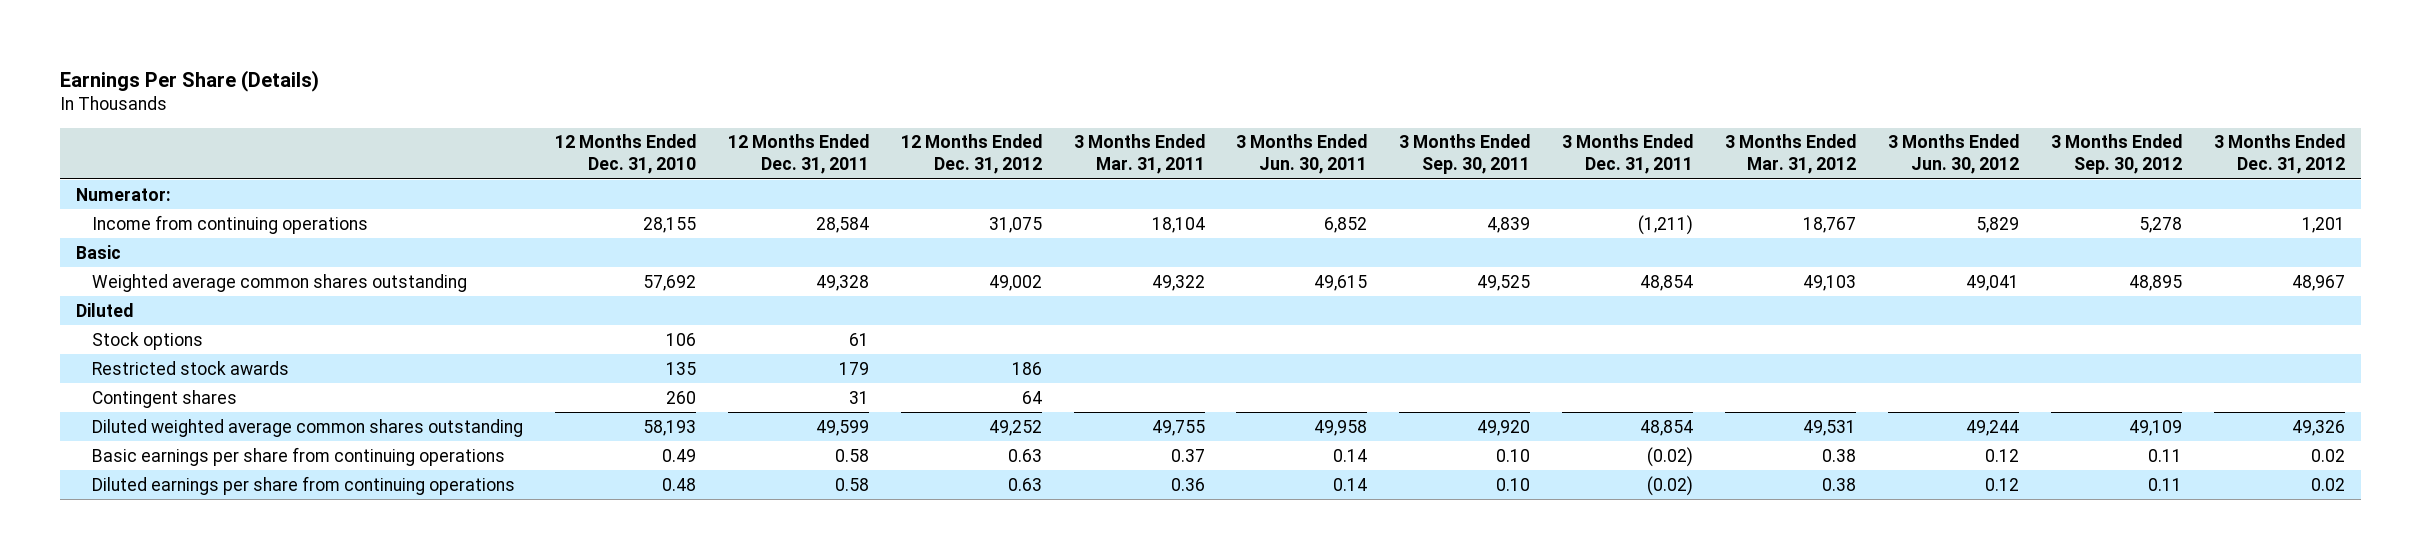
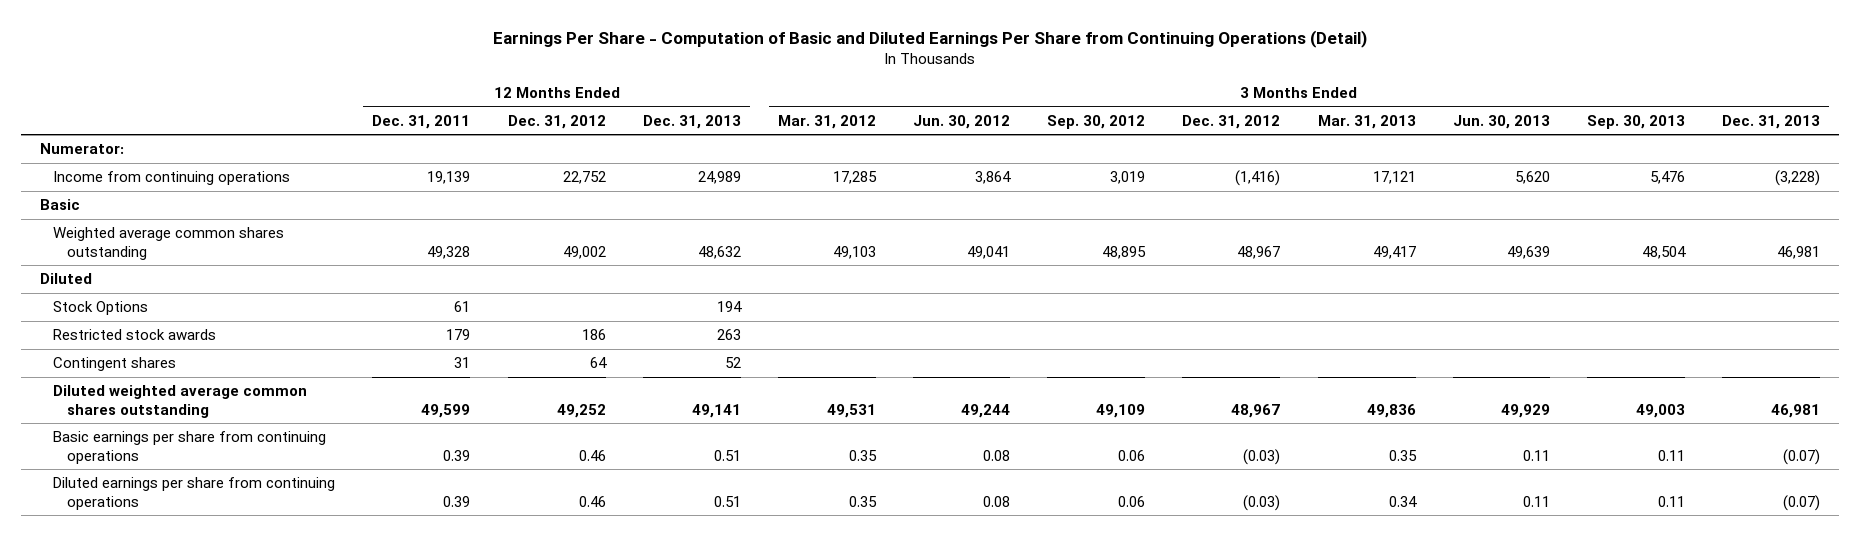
- Earnings Per Share (Details)
+ Earnings Per Share - Computation of Basic and Diluted Earnings Per Share from Continuing Operations (Detail)
- | 12 Months Ended Dec. 31, 2010 | 12 Months Ended Dec. 31, 2011 | 12 Months Ended Dec. 31, 2012 | 3 Months Ended Mar. 31, 2011 | 3 Months Ended Jun. 30, 2011 | 3 Months Ended Sep. 30, 2011 | 3 Months Ended Dec. 31, 2011 | 3 Months Ended Mar. 31, 2012 | 3 Months Ended Jun. 30, 2012 | 3 Months Ended Sep. 30, 2012 | 3 Months Ended Dec. 31, 2012
+ | 12 Months Ended Dec. 31, 2011 | 12 Months Ended Dec. 31, 2012 | 12 Months Ended Dec. 31, 2013 | 3 Months Ended Mar. 31, 2012 | 3 Months Ended Jun. 30, 2012 | 3 Months Ended Sep. 30, 2012 | 3 Months Ended Dec. 31, 2012 | 3 Months Ended Mar. 31, 2013 | 3 Months Ended Jun. 30, 2013 | 3 Months Ended Sep. 30, 2013 | 3 Months Ended Dec. 31, 2013
- Income from continuing operations | 28,155 | 28,584 | 31,075 | 18,104 | 6,852 | 4,839 | (1,211) | 18,767 | 5,829 | 5,278 | 1,201
+ Income from continuing operations | 19,139 | 22,752 | 24,989 | 17,285 | 3,864 | 3,019 | (1,416) | 17,121 | 5,620 | 5,476 | (3,228)
- Stock options | 106 | 61 | | | | | | | | |
+ Stock Options | 61 | | 194 | | | | | | | |
- Diluted weighted average common shares outstanding | 58,193 | 49,599 | 49,252 | 49,755 | 49,958 | 49,920 | 48,854 | 49,531 | 49,244 | 49,109 | 49,326
- Basic earnings per share from continuing operations | 0.49 | 0.58 | 0.63 | 0.37 | 0.14 | 0.10 | (0.02) | 0.38 | 0.12 | 0.11 | 0.02
- Diluted earnings per share from continuing operations | 0.48 | 0.58 | 0.63 | 0.36 | 0.14 | 0.10 | (0.02) | 0.38 | 0.12 | 0.11 | 0.02
+ Diluted weighted average common shares outstanding | 49,599 | 49,252 | 49,141 | 49,531 | 49,244 | 49,109 | 48,967 | 49,836 | 49,929 | 49,003 | 46,981
+ Basic earnings per share from continuing operations | 0.39 | 0.46 | 0.51 | 0.35 | 0.08 | 0.06 | (0.03) | 0.35 | 0.11 | 0.11 | (0.07)
+ Diluted earnings per share from continuing operations | 0.39 | 0.46 | 0.51 | 0.35 | 0.08 | 0.06 | (0.03) | 0.34 | 0.11 | 0.11 | (0.07)

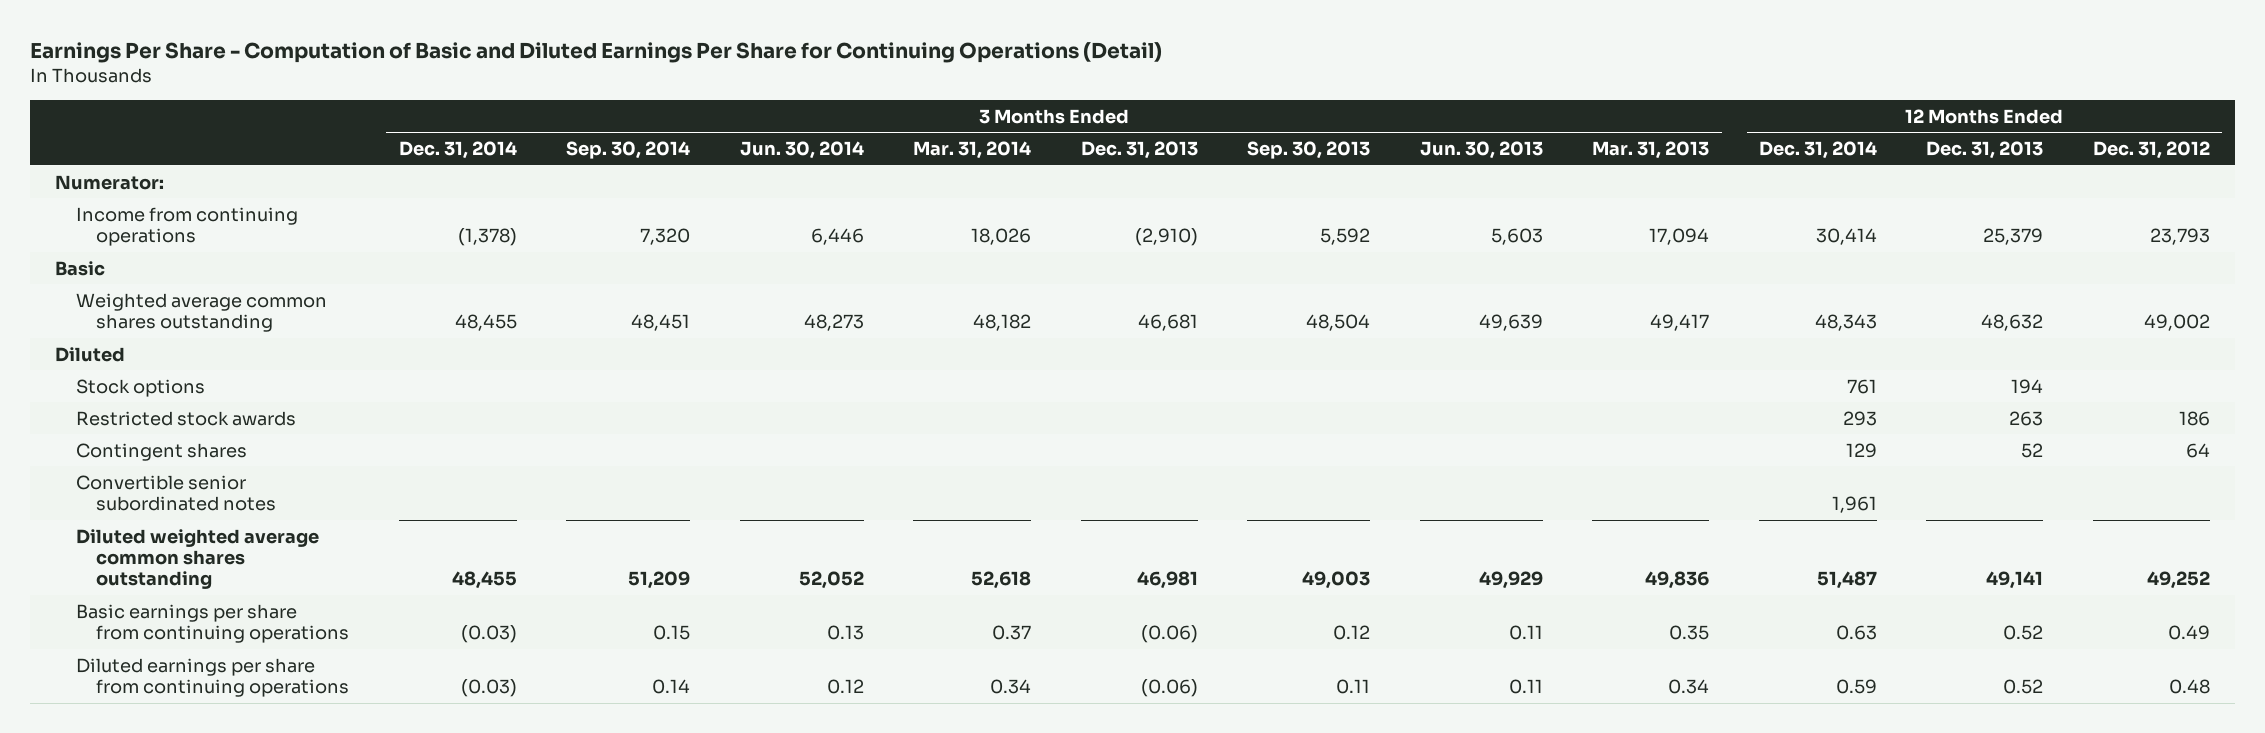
- Earnings Per Share - Computation of Basic and Diluted Earnings Per Share from Continuing Operations (Detail)
+ Earnings Per Share - Computation of Basic and Diluted Earnings Per Share for Continuing Operations (Detail)
- | 12 Months Ended Dec. 31, 2011 | 12 Months Ended Dec. 31, 2012 | 12 Months Ended Dec. 31, 2013 | 3 Months Ended Mar. 31, 2012 | 3 Months Ended Jun. 30, 2012 | 3 Months Ended Sep. 30, 2012 | 3 Months Ended Dec. 31, 2012 | 3 Months Ended Mar. 31, 2013 | 3 Months Ended Jun. 30, 2013 | 3 Months Ended Sep. 30, 2013 | 3 Months Ended Dec. 31, 2013
+ | 3 Months Ended Dec. 31, 2014 | 3 Months Ended Sep. 30, 2014 | 3 Months Ended Jun. 30, 2014 | 3 Months Ended Mar. 31, 2014 | 3 Months Ended Dec. 31, 2013 | 3 Months Ended Sep. 30, 2013 | 3 Months Ended Jun. 30, 2013 | 3 Months Ended Mar. 31, 2013 | 12 Months Ended Dec. 31, 2014 | 12 Months Ended Dec. 31, 2013 | 12 Months Ended Dec. 31, 2012
- Income from continuing operations | 19,139 | 22,752 | 24,989 | 17,285 | 3,864 | 3,019 | (1,416) | 17,121 | 5,620 | 5,476 | (3,228)
+ Income from continuing operations | (1,378) | 7,320 | 6,446 | 18,026 | (2,910) | 5,592 | 5,603 | 17,094 | 30,414 | 25,379 | 23,793
- Weighted average common shares outstanding | 49,328 | 49,002 | 48,632 | 49,103 | 49,041 | 48,895 | 48,967 | 49,417 | 49,639 | 48,504 | 46,981
+ Weighted average common shares outstanding | 48,455 | 48,451 | 48,273 | 48,182 | 46,681 | 48,504 | 49,639 | 49,417 | 48,343 | 48,632 | 49,002
- Stock Options | 61 | | 194 | | | | | | | |
+ Stock options | | | | | | | | | 761 | 194 |
+ Convertible senior subordinated notes | | | | | | | | | 1,961 | |
- Basic earnings per share from continuing operations | 0.39 | 0.46 | 0.51 | 0.35 | 0.08 | 0.06 | (0.03) | 0.35 | 0.11 | 0.11 | (0.07)
- Diluted earnings per share from continuing operations | 0.39 | 0.46 | 0.51 | 0.35 | 0.08 | 0.06 | (0.03) | 0.34 | 0.11 | 0.11 | (0.07)
+ Basic earnings per share from continuing operations | (0.03) | 0.15 | 0.13 | 0.37 | (0.06) | 0.12 | 0.11 | 0.35 | 0.63 | 0.52 | 0.49
+ Diluted earnings per share from continuing operations | (0.03) | 0.14 | 0.12 | 0.34 | (0.06) | 0.11 | 0.11 | 0.34 | 0.59 | 0.52 | 0.48

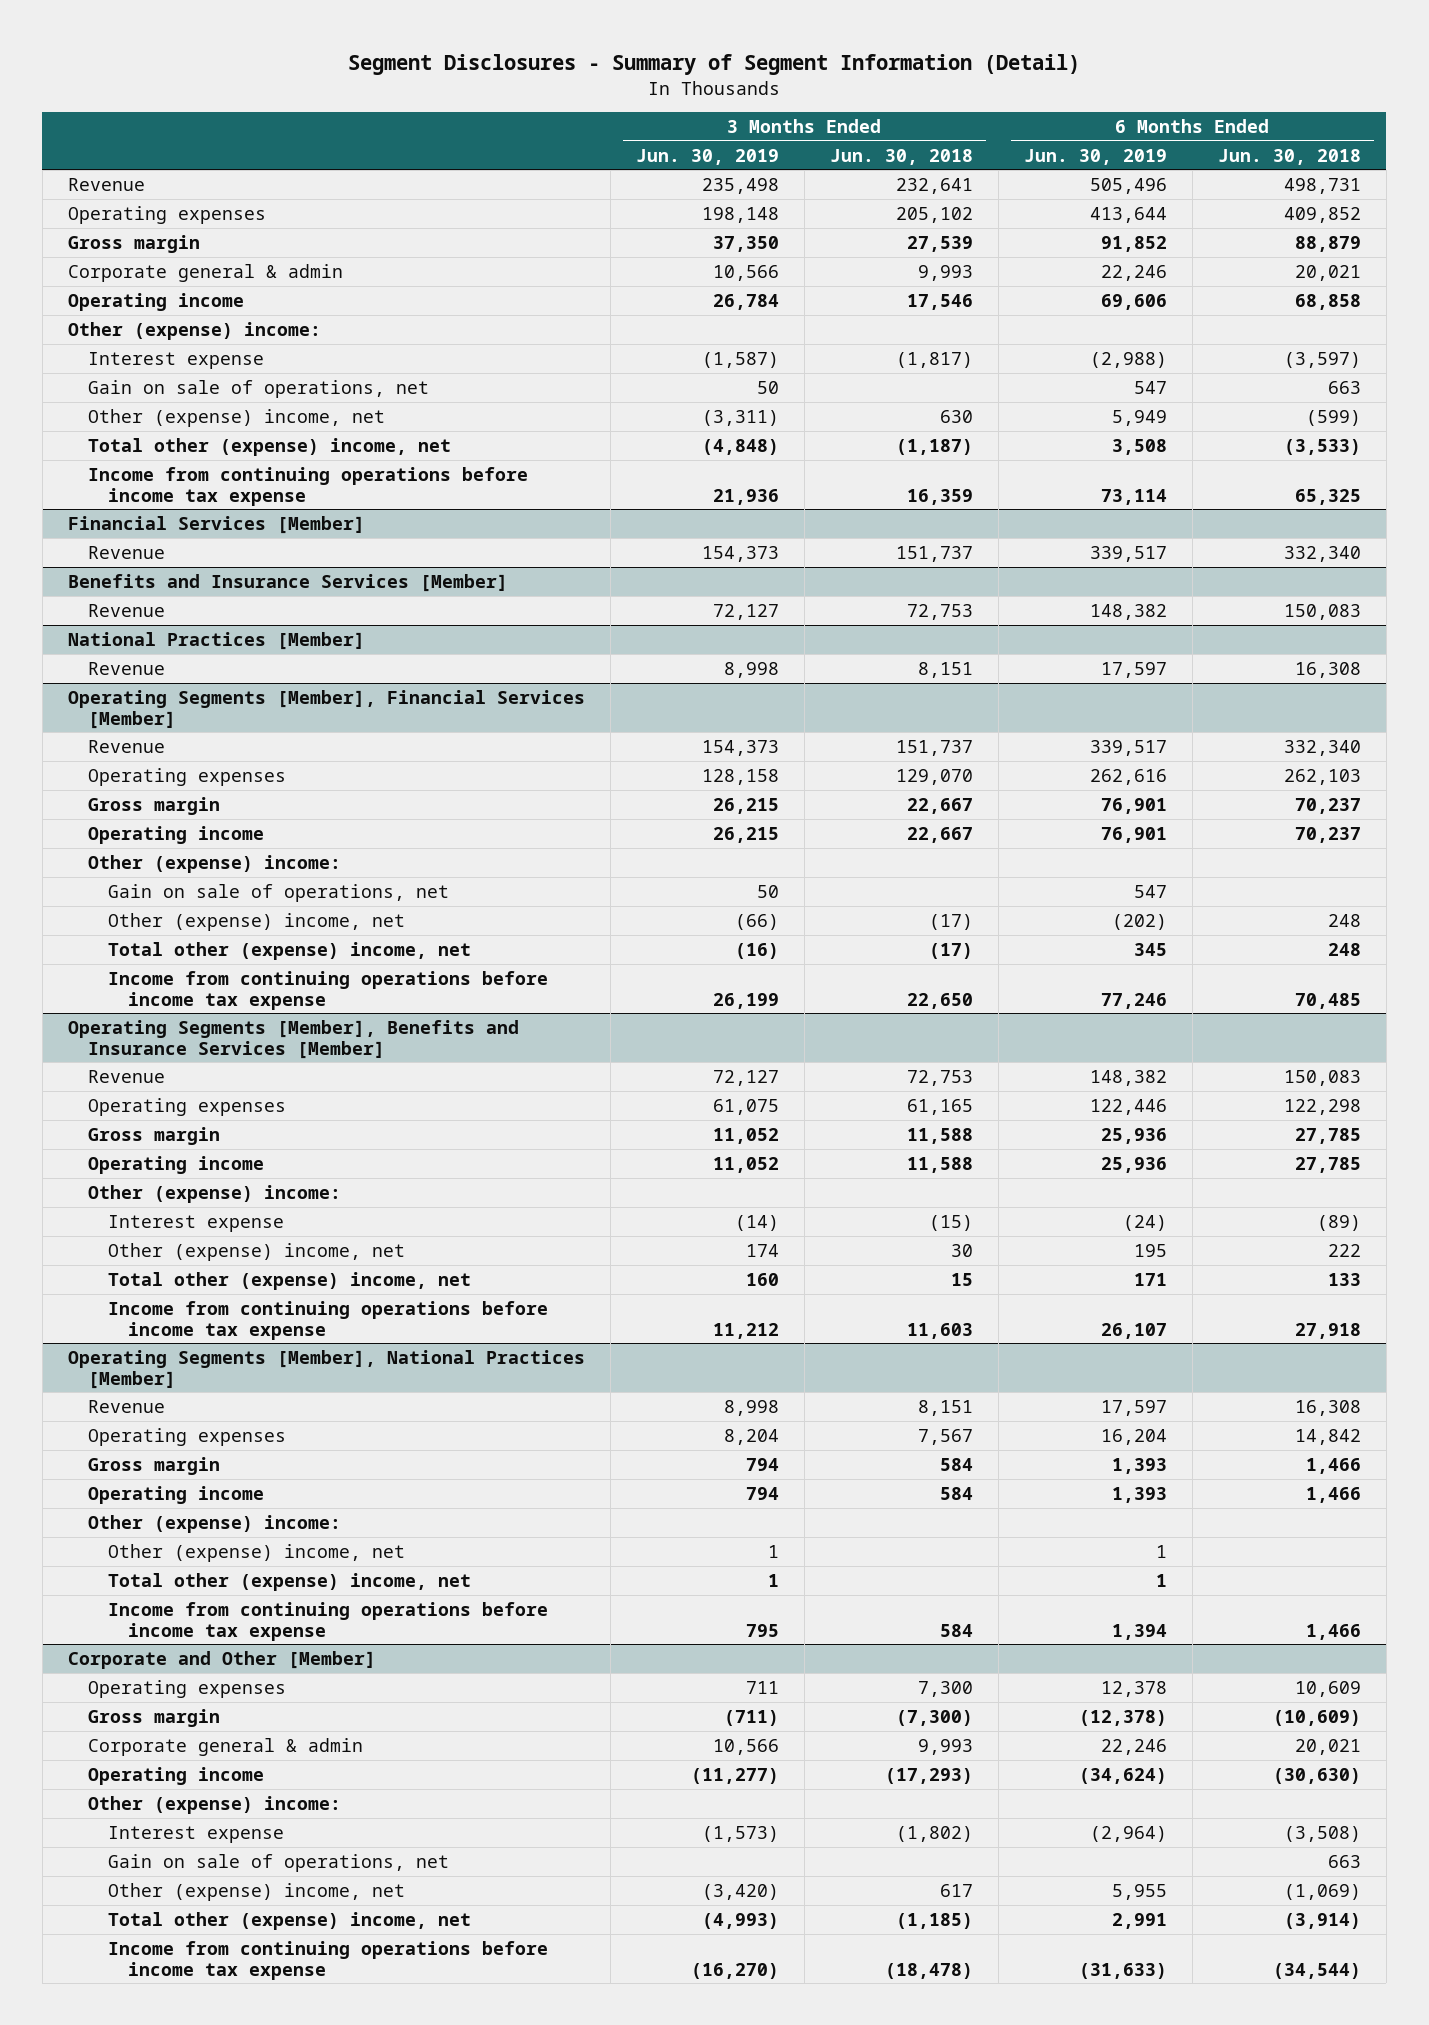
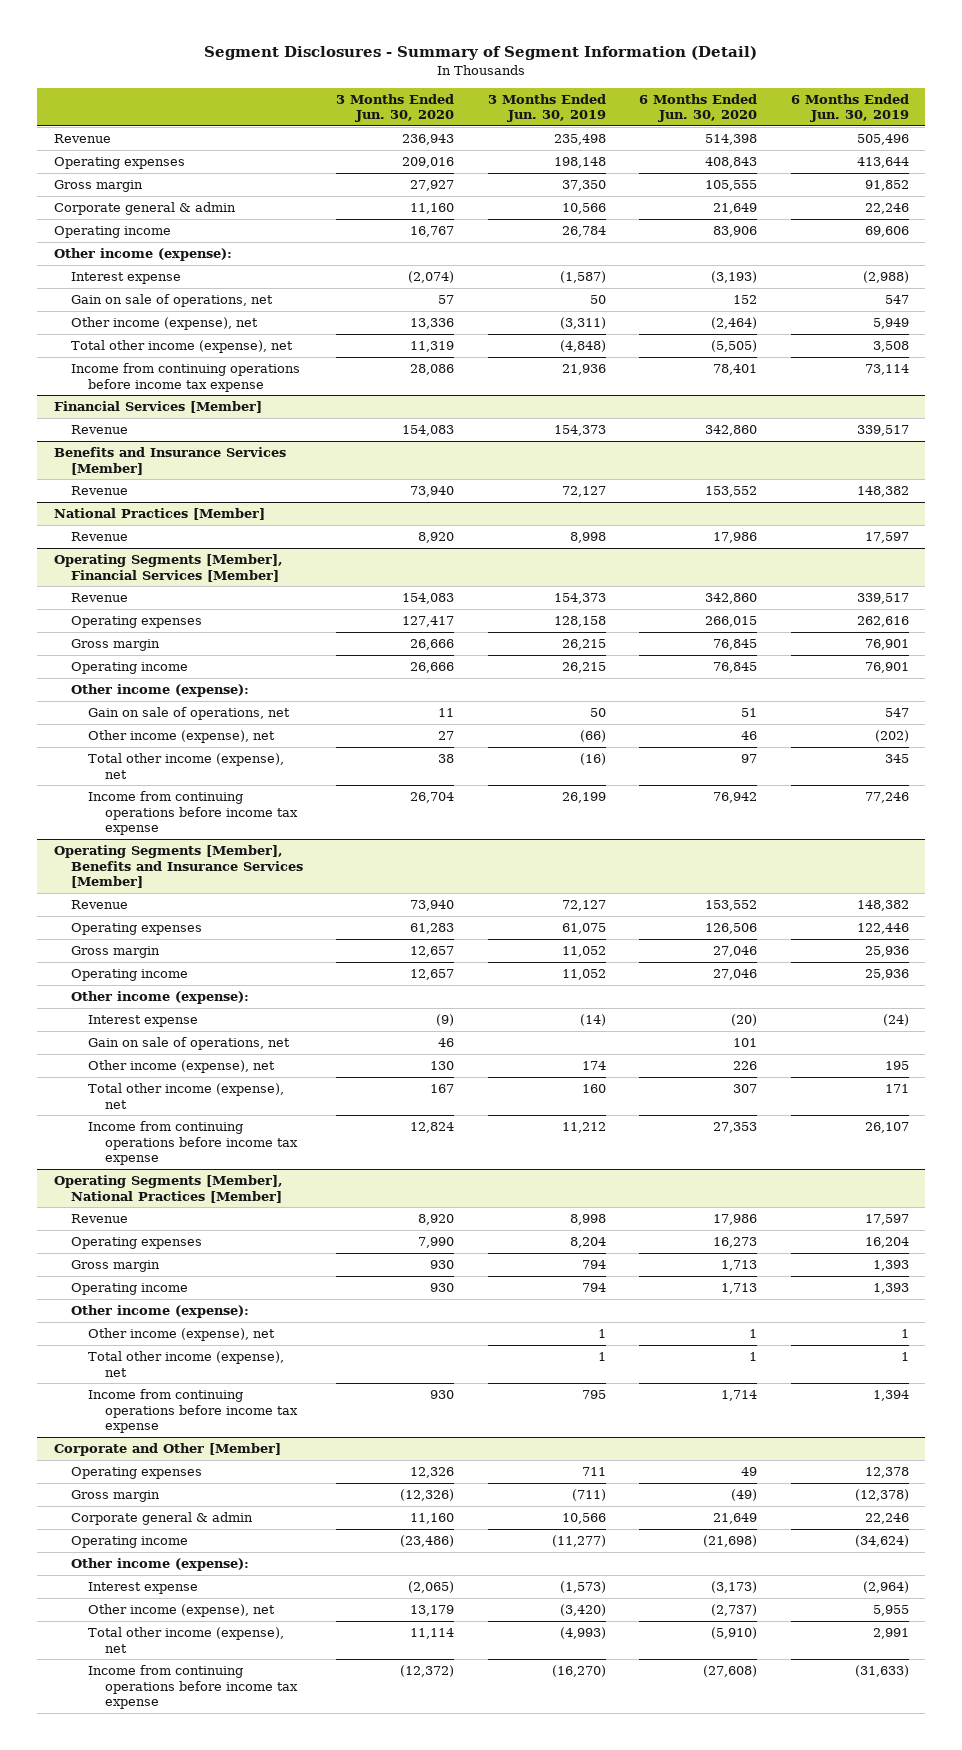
- | 3 Months Ended Jun. 30, 2019 | 3 Months Ended Jun. 30, 2018 | 6 Months Ended Jun. 30, 2019 | 6 Months Ended Jun. 30, 2018
+ | 3 Months Ended Jun. 30, 2020 | 3 Months Ended Jun. 30, 2019 | 6 Months Ended Jun. 30, 2020 | 6 Months Ended Jun. 30, 2019
- Other (expense) income:
+ Other income (expense):
- Other (expense) income, net | (3,311) | 630 | 5,949 | (599)
- Total other (expense) income, net | (4,848) | (1,187) | 3,508 | (3,533)
+ Other income (expense), net | 13,336 | (3,311) | (2,464) | 5,949
+ Total other income (expense), net | 11,319 | (4,848) | (5,505) | 3,508
@ Operating Segments [Member], Financial Services [Member]
- Other (expense) income:
+ Other income (expense):
- Other (expense) income, net | (66) | (17) | (202) | 248
- Total other (expense) income, net | (16) | (17) | 345 | 248
+ Other income (expense), net | 27 | (66) | 46 | (202)
+ Total other income (expense), net | 38 | (16) | 97 | 345
@ Operating Segments [Member], Benefits and Insurance Services [Member]
- Other (expense) income:
+ Other income (expense):
- Other (expense) income, net | 174 | 30 | 195 | 222
- Total other (expense) income, net | 160 | 15 | 171 | 133
+ Gain on sale of operations, net | 46 | | 101 |
+ Other income (expense), net | 130 | 174 | 226 | 195
+ Total other income (expense), net | 167 | 160 | 307 | 171
@ Operating Segments [Member], National Practices [Member]
- Other (expense) income:
- Other (expense) income, net | 1 | | 1 |
- Total other (expense) income, net | 1 | | 1 |
+ Other income (expense):
+ Other income (expense), net | | 1 | 1 | 1
+ Total other income (expense), net | | 1 | 1 | 1
@ Corporate and Other [Member]
- Other (expense) income:
+ Other income (expense):
- Gain on sale of operations, net | | | | 663
- Other (expense) income, net | (3,420) | 617 | 5,955 | (1,069)
- Total other (expense) income, net | (4,993) | (1,185) | 2,991 | (3,914)
+ Other income (expense), net | 13,179 | (3,420) | (2,737) | 5,955
+ Total other income (expense), net | 11,114 | (4,993) | (5,910) | 2,991

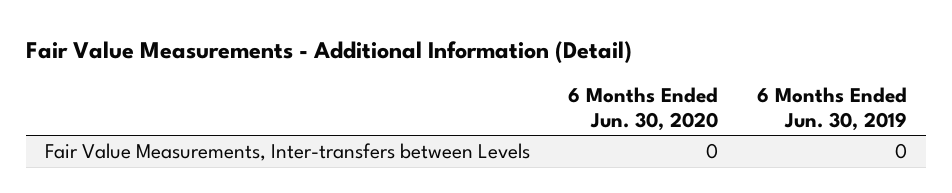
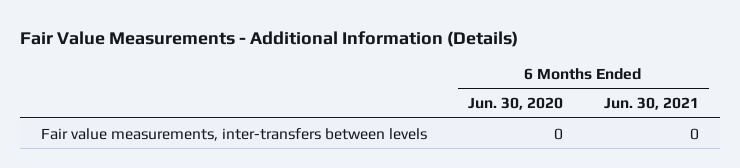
- Fair Value Measurements - Additional Information (Detail)
+ Fair Value Measurements - Additional Information (Details)
- | 6 Months Ended Jun. 30, 2020 | 6 Months Ended Jun. 30, 2019
+ | 6 Months Ended Jun. 30, 2020 | 6 Months Ended Jun. 30, 2021
- Fair Value Measurements, Inter-transfers between Levels | 0 | 0
+ Fair value measurements, inter-transfers between levels | 0 | 0

